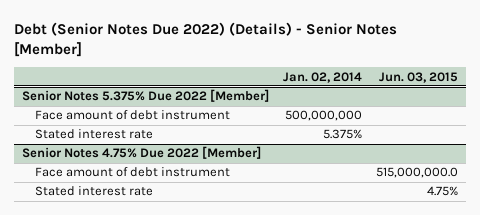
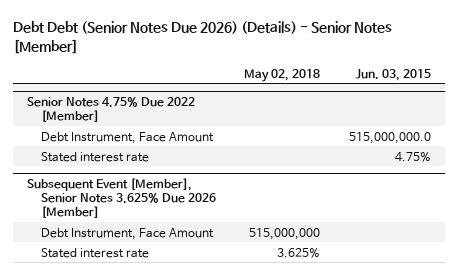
- Debt (Senior Notes Due 2022) (Details) - Senior Notes [Member]
+ Debt Debt (Senior Notes Due 2026) (Details) - Senior Notes [Member]
- | Jan. 02, 2014 | Jun. 03, 2015
+ | May 02, 2018 | Jun. 03, 2015
- Senior Notes 5.375% Due 2022 [Member]
- Face amount of debt instrument | 500,000,000 |
- Stated interest rate | 5.375% |
@ Senior Notes 4.75% Due 2022 [Member]
- Face amount of debt instrument | | 515,000,000.0
+ Debt Instrument, Face Amount | | 515,000,000.0
+ Subsequent Event [Member], Senior Notes 3.625% Due 2026 [Member]
+ Debt Instrument, Face Amount | 515,000,000 |
+ Stated interest rate | 3.625% |

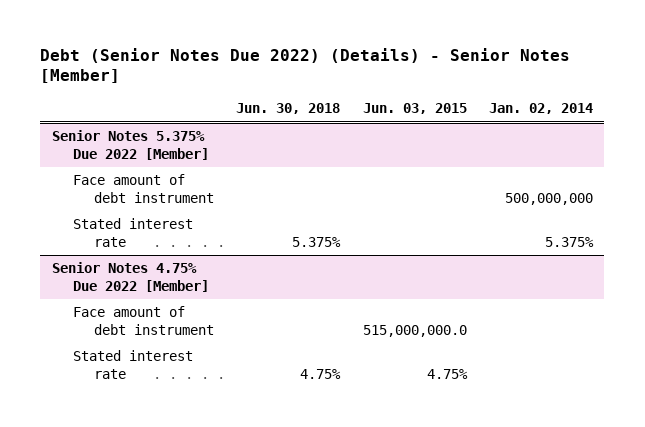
- Debt Debt (Senior Notes Due 2026) (Details) - Senior Notes [Member]
+ Debt (Senior Notes Due 2022) (Details) - Senior Notes [Member]
- | May 02, 2018 | Jun. 03, 2015
+ | Jun. 30, 2018 | Jun. 03, 2015 | Jan. 02, 2014
+ Senior Notes 5.375% Due 2022 [Member]
+ Face amount of debt instrument | | | 500,000,000
+ Stated interest rate | 5.375% | | 5.375%
@ Senior Notes 4.75% Due 2022 [Member]
- Debt Instrument, Face Amount | | 515,000,000.0
+ Face amount of debt instrument | | 515,000,000.0 |
- Subsequent Event [Member], Senior Notes 3.625% Due 2026 [Member]
- Debt Instrument, Face Amount | 515,000,000 |
- Stated interest rate | 3.625% |

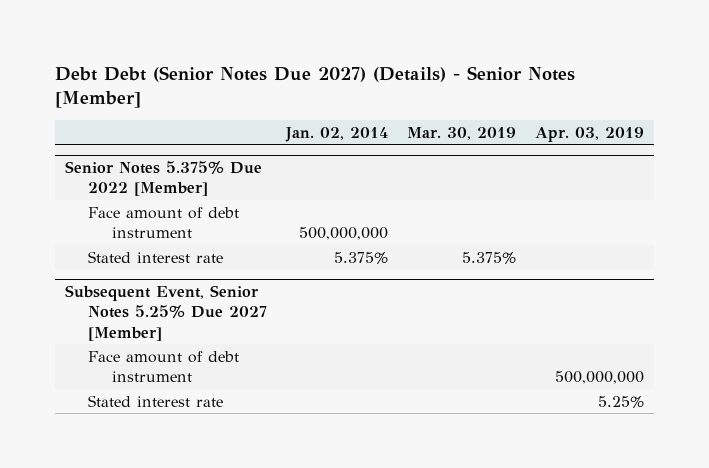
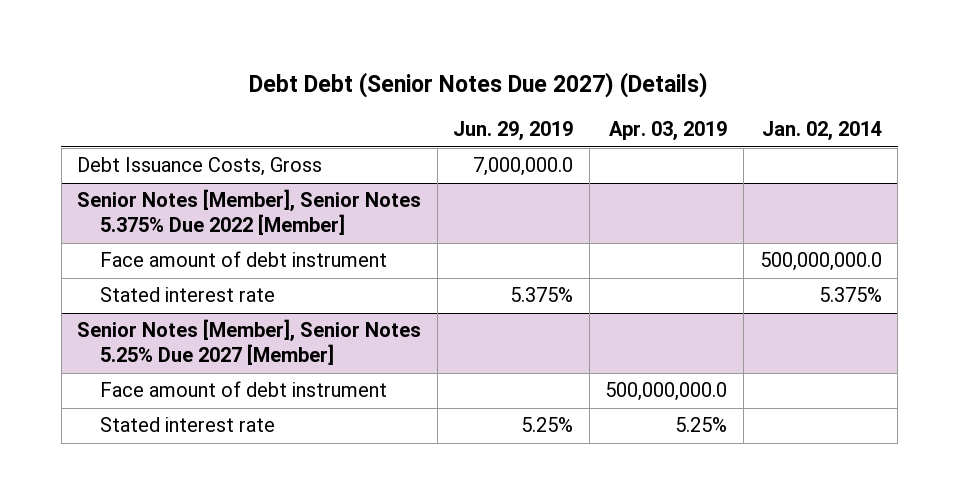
- Debt Debt (Senior Notes Due 2027) (Details) - Senior Notes [Member]
+ Debt Debt (Senior Notes Due 2027) (Details)
- | Jan. 02, 2014 | Mar. 30, 2019 | Apr. 03, 2019
+ | Jun. 29, 2019 | Apr. 03, 2019 | Jan. 02, 2014
- Senior Notes 5.375% Due 2022 [Member]
- Face amount of debt instrument | 500,000,000 | |
+ Debt Issuance Costs, Gross | 7,000,000.0 | |
+ Senior Notes [Member], Senior Notes 5.375% Due 2022 [Member]
+ Face amount of debt instrument | | | 500,000,000.0
- Subsequent Event, Senior Notes 5.25% Due 2027 [Member]
- Face amount of debt instrument | | | 500,000,000
+ Senior Notes [Member], Senior Notes 5.25% Due 2027 [Member]
+ Face amount of debt instrument | | 500,000,000.0 |

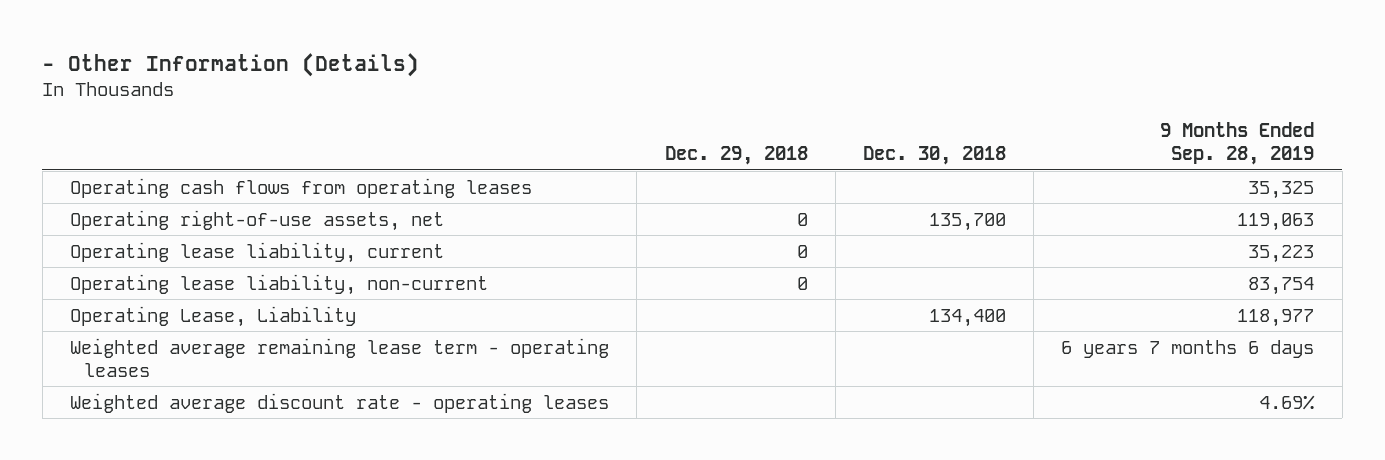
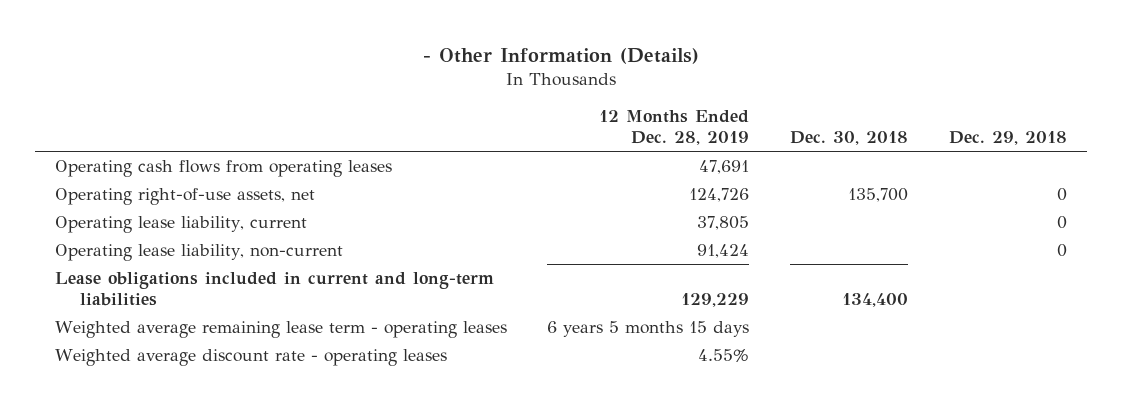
- | Dec. 29, 2018 | Dec. 30, 2018 | 9 Months Ended Sep. 28, 2019
+ | 12 Months Ended Dec. 28, 2019 | Dec. 30, 2018 | Dec. 29, 2018
- Operating Lease, Liability | | 134,400 | 118,977
+ Lease obligations included in current and long-term liabilities | 129,229 | 134,400 |

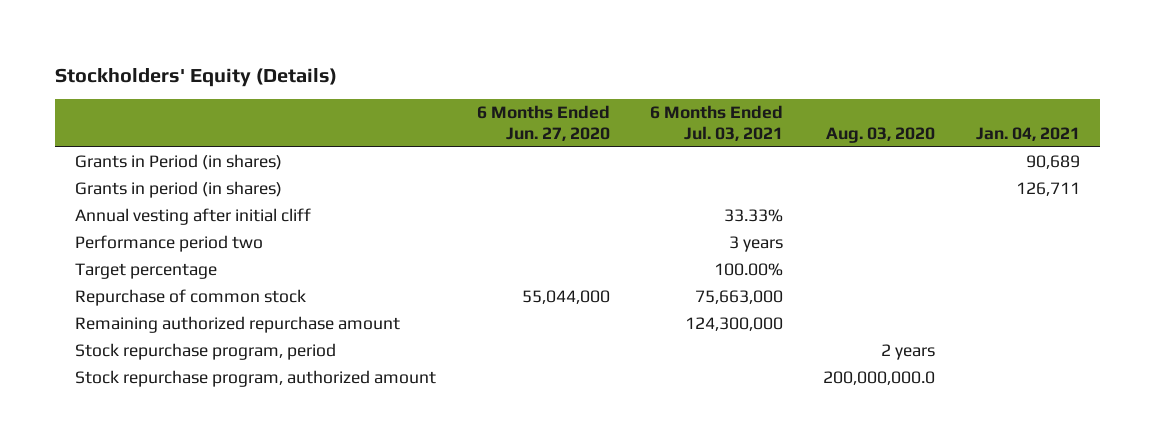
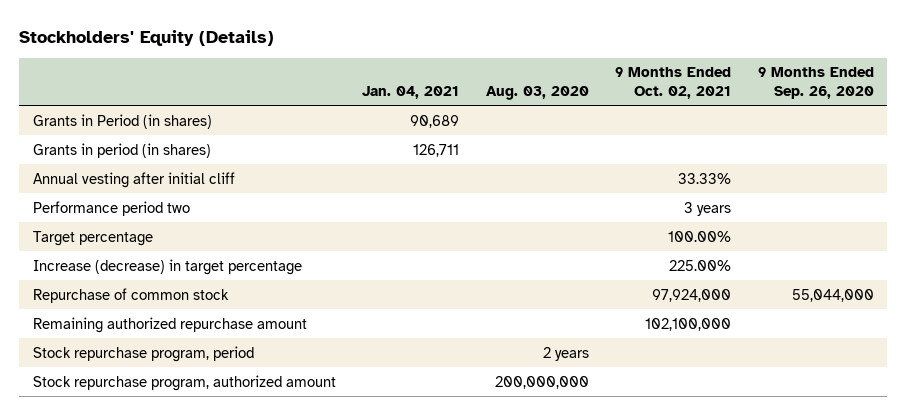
- | 6 Months Ended Jun. 27, 2020 | 6 Months Ended Jul. 03, 2021 | Aug. 03, 2020 | Jan. 04, 2021
+ | Jan. 04, 2021 | Aug. 03, 2020 | 9 Months Ended Oct. 02, 2021 | 9 Months Ended Sep. 26, 2020
+ Increase (decrease) in target percentage | | | 225.00% |
- Stock repurchase program, authorized amount | | | 200,000,000.0 |
+ Stock repurchase program, authorized amount | | 200,000,000 | |

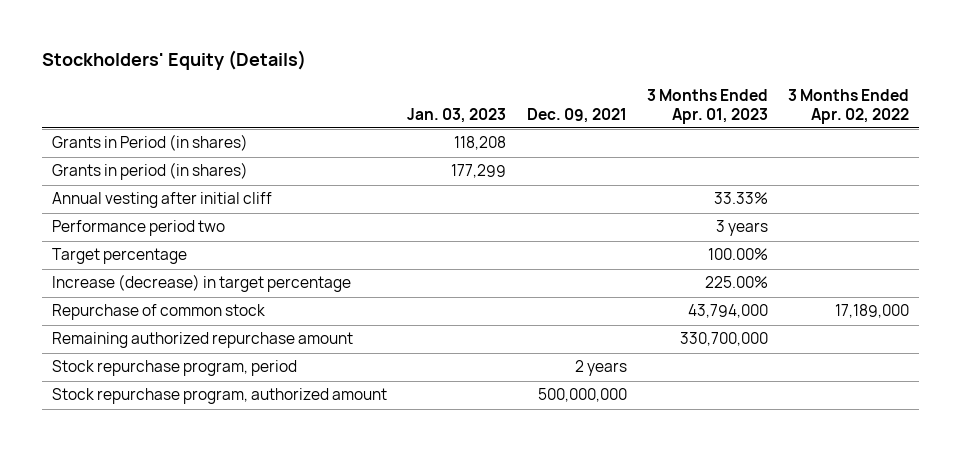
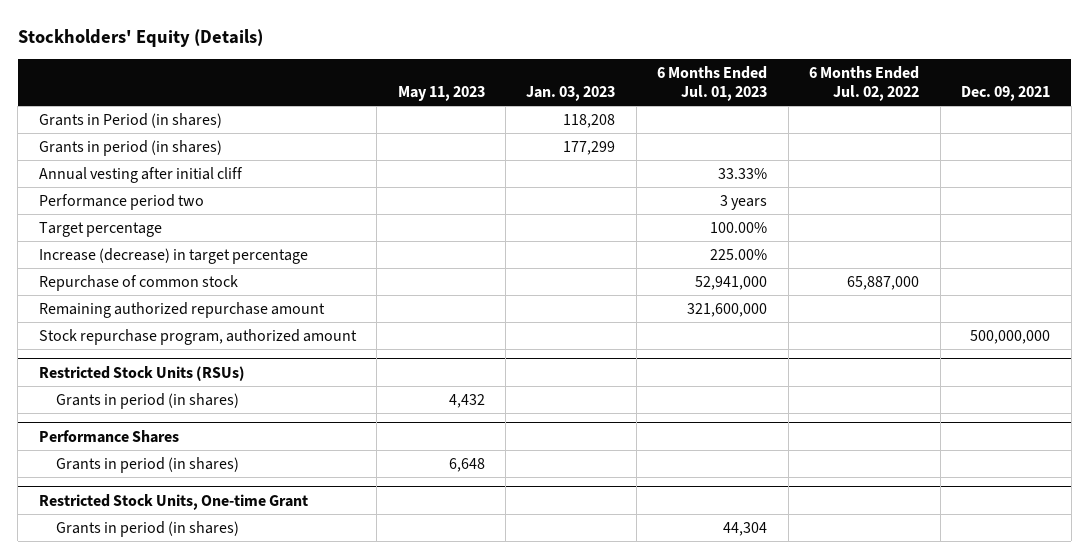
- | Jan. 03, 2023 | Dec. 09, 2021 | 3 Months Ended Apr. 01, 2023 | 3 Months Ended Apr. 02, 2022
+ | May 11, 2023 | Jan. 03, 2023 | 6 Months Ended Jul. 01, 2023 | 6 Months Ended Jul. 02, 2022 | Dec. 09, 2021
- Stock repurchase program, period | | 2 years | |
+ Restricted Stock Units (RSUs)
+ Grants in period (in shares) | 4,432 | | | |
+ Performance Shares
+ Grants in period (in shares) | 6,648 | | | |
+ Restricted Stock Units, One-time Grant
+ Grants in period (in shares) | | | 44,304 | |

